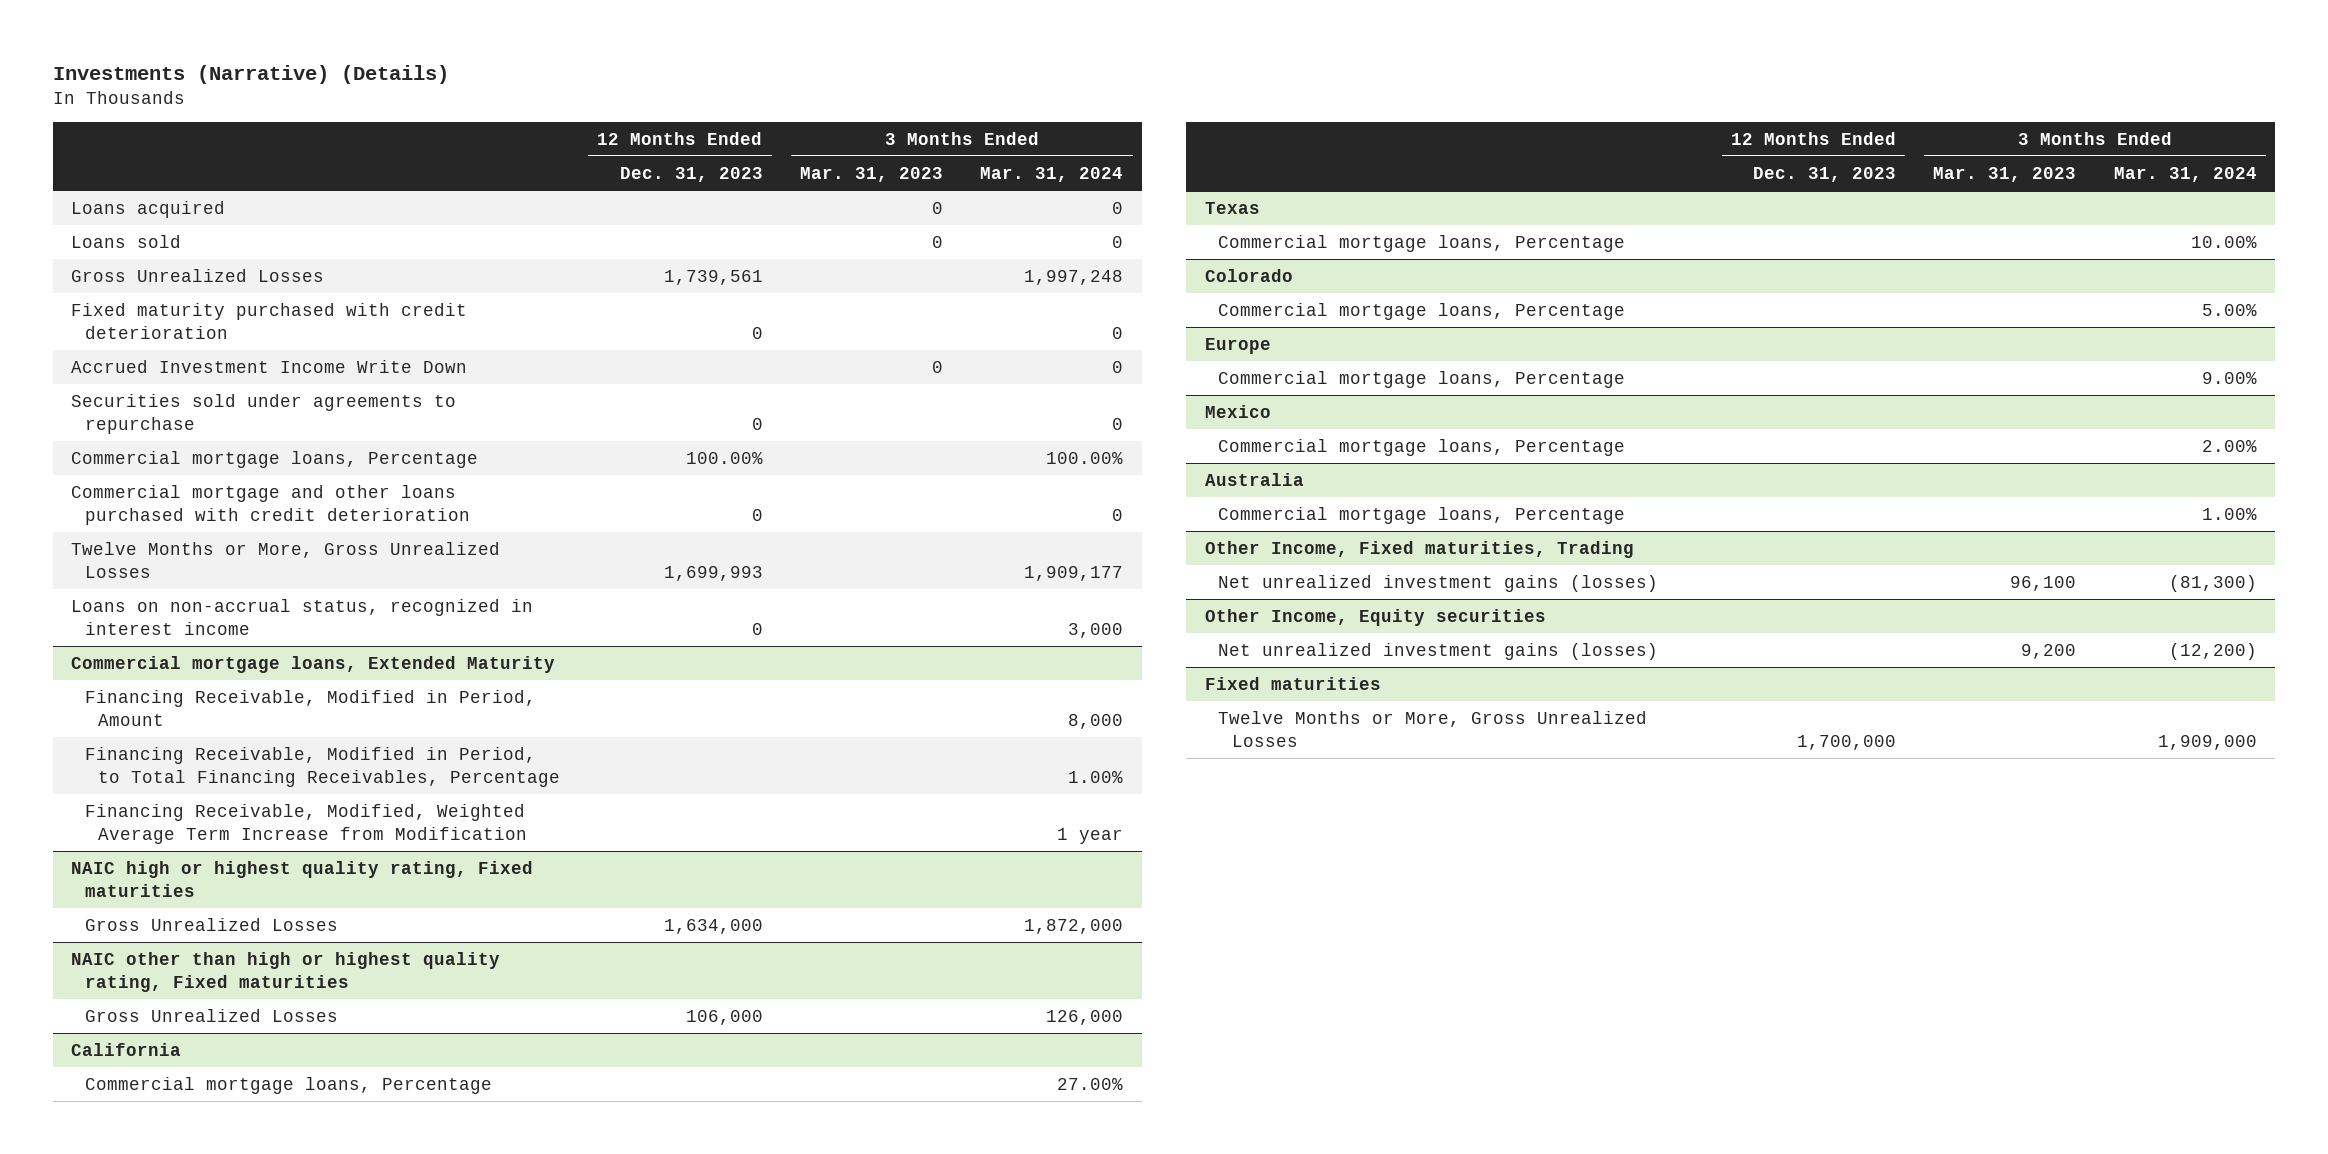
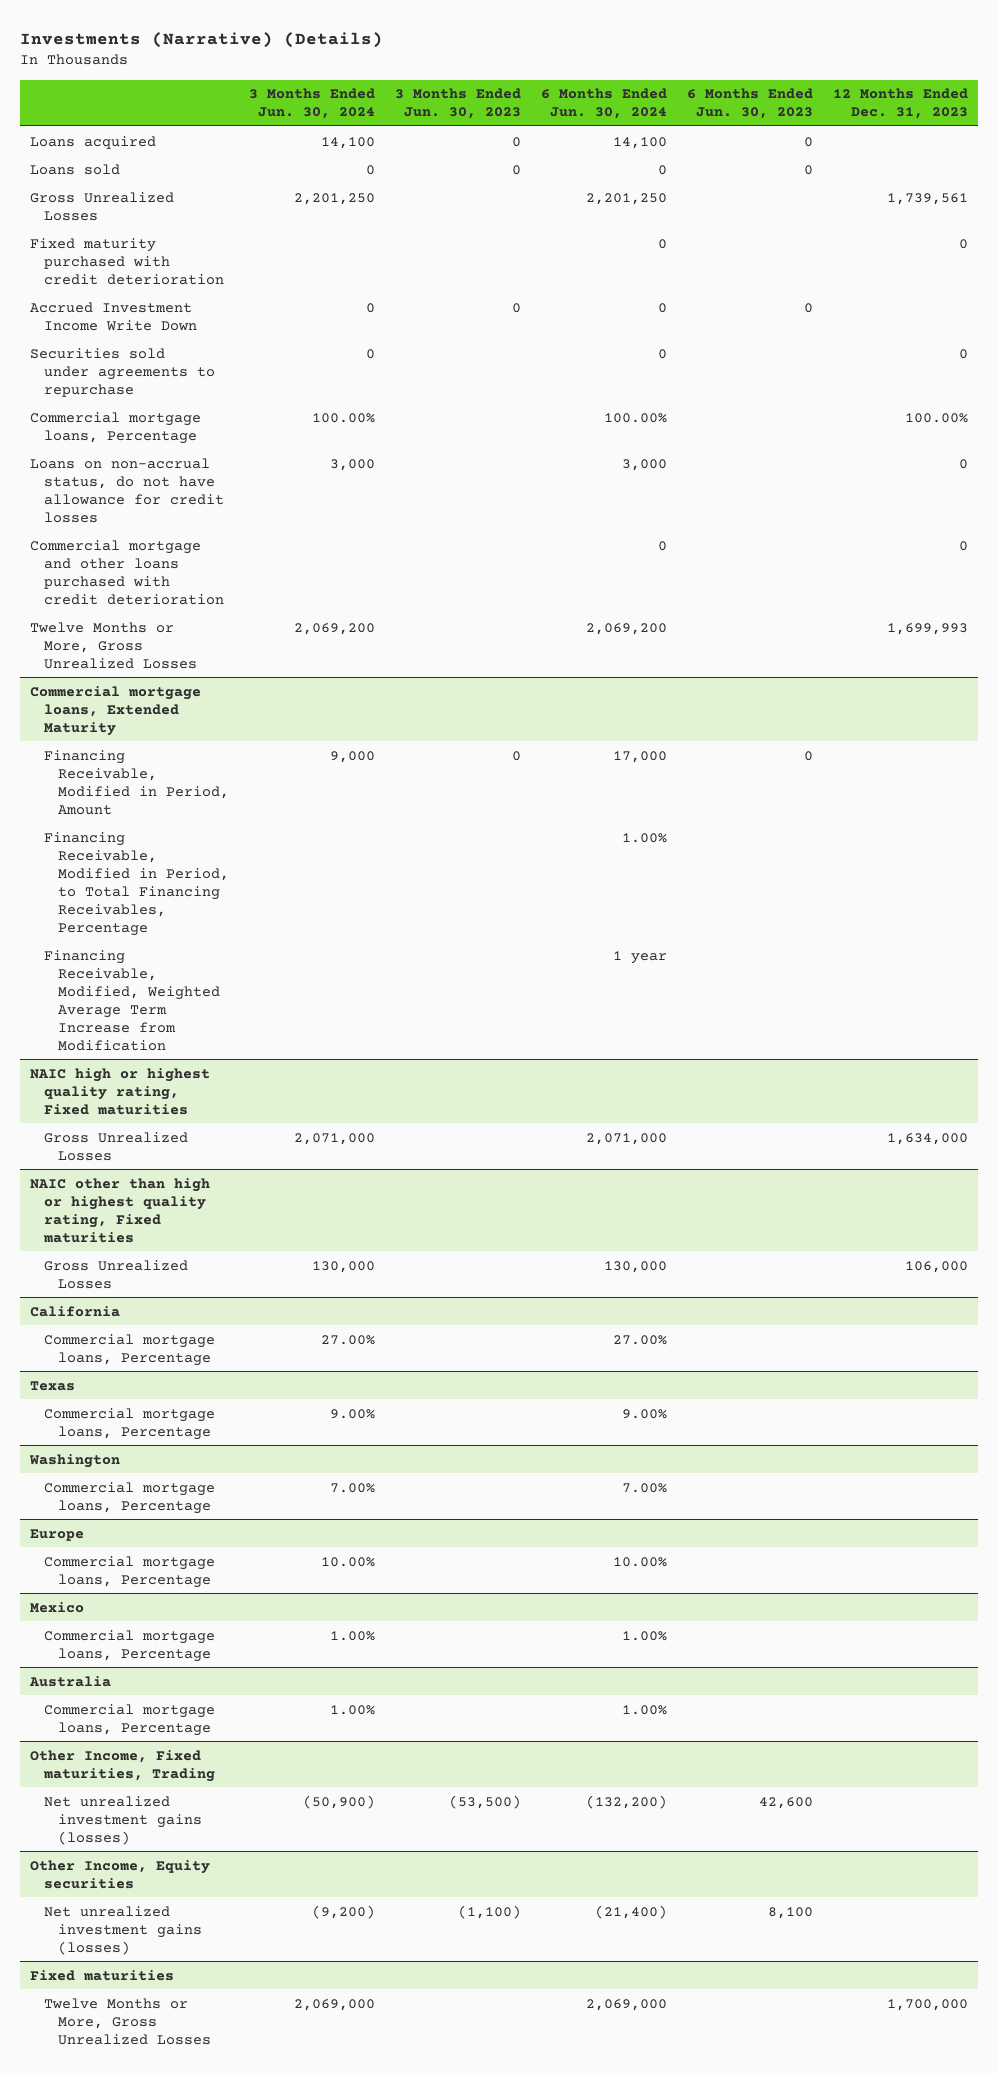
- | 12 Months Ended Dec. 31, 2023 | 3 Months Ended Mar. 31, 2023 | 3 Months Ended Mar. 31, 2024
+ | 3 Months Ended Jun. 30, 2024 | 3 Months Ended Jun. 30, 2023 | 6 Months Ended Jun. 30, 2024 | 6 Months Ended Jun. 30, 2023 | 12 Months Ended Dec. 31, 2023
+ Loans on non-accrual status, do not have allowance for credit losses | 3,000 | | 3,000 | | 0
- Loans on non-accrual status, recognized in interest income | 0 | | 3,000
- Colorado
- Commercial mortgage loans, Percentage | | | 5.00%
+ Washington
+ Commercial mortgage loans, Percentage | 7.00% | | 7.00% | |

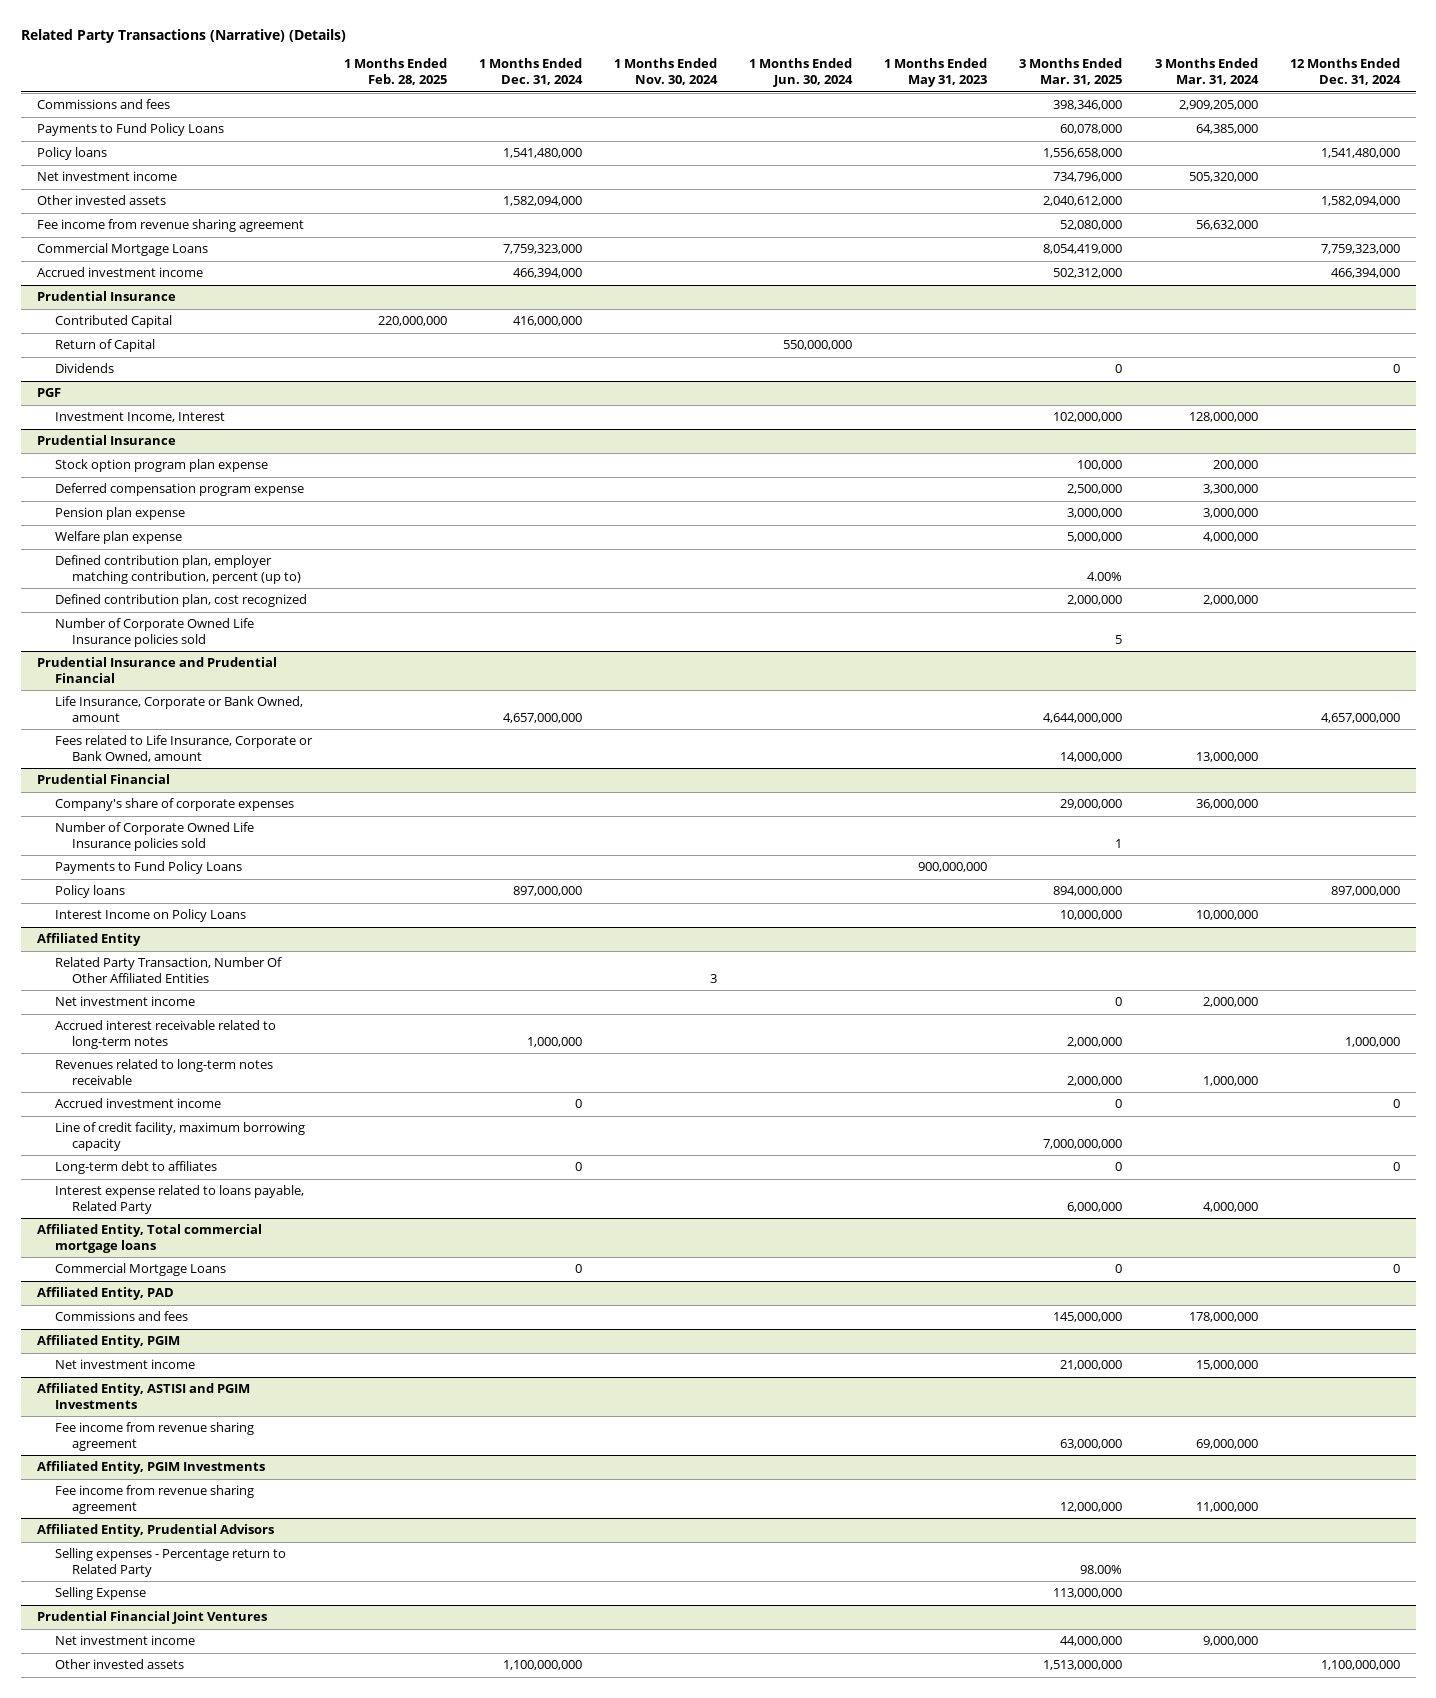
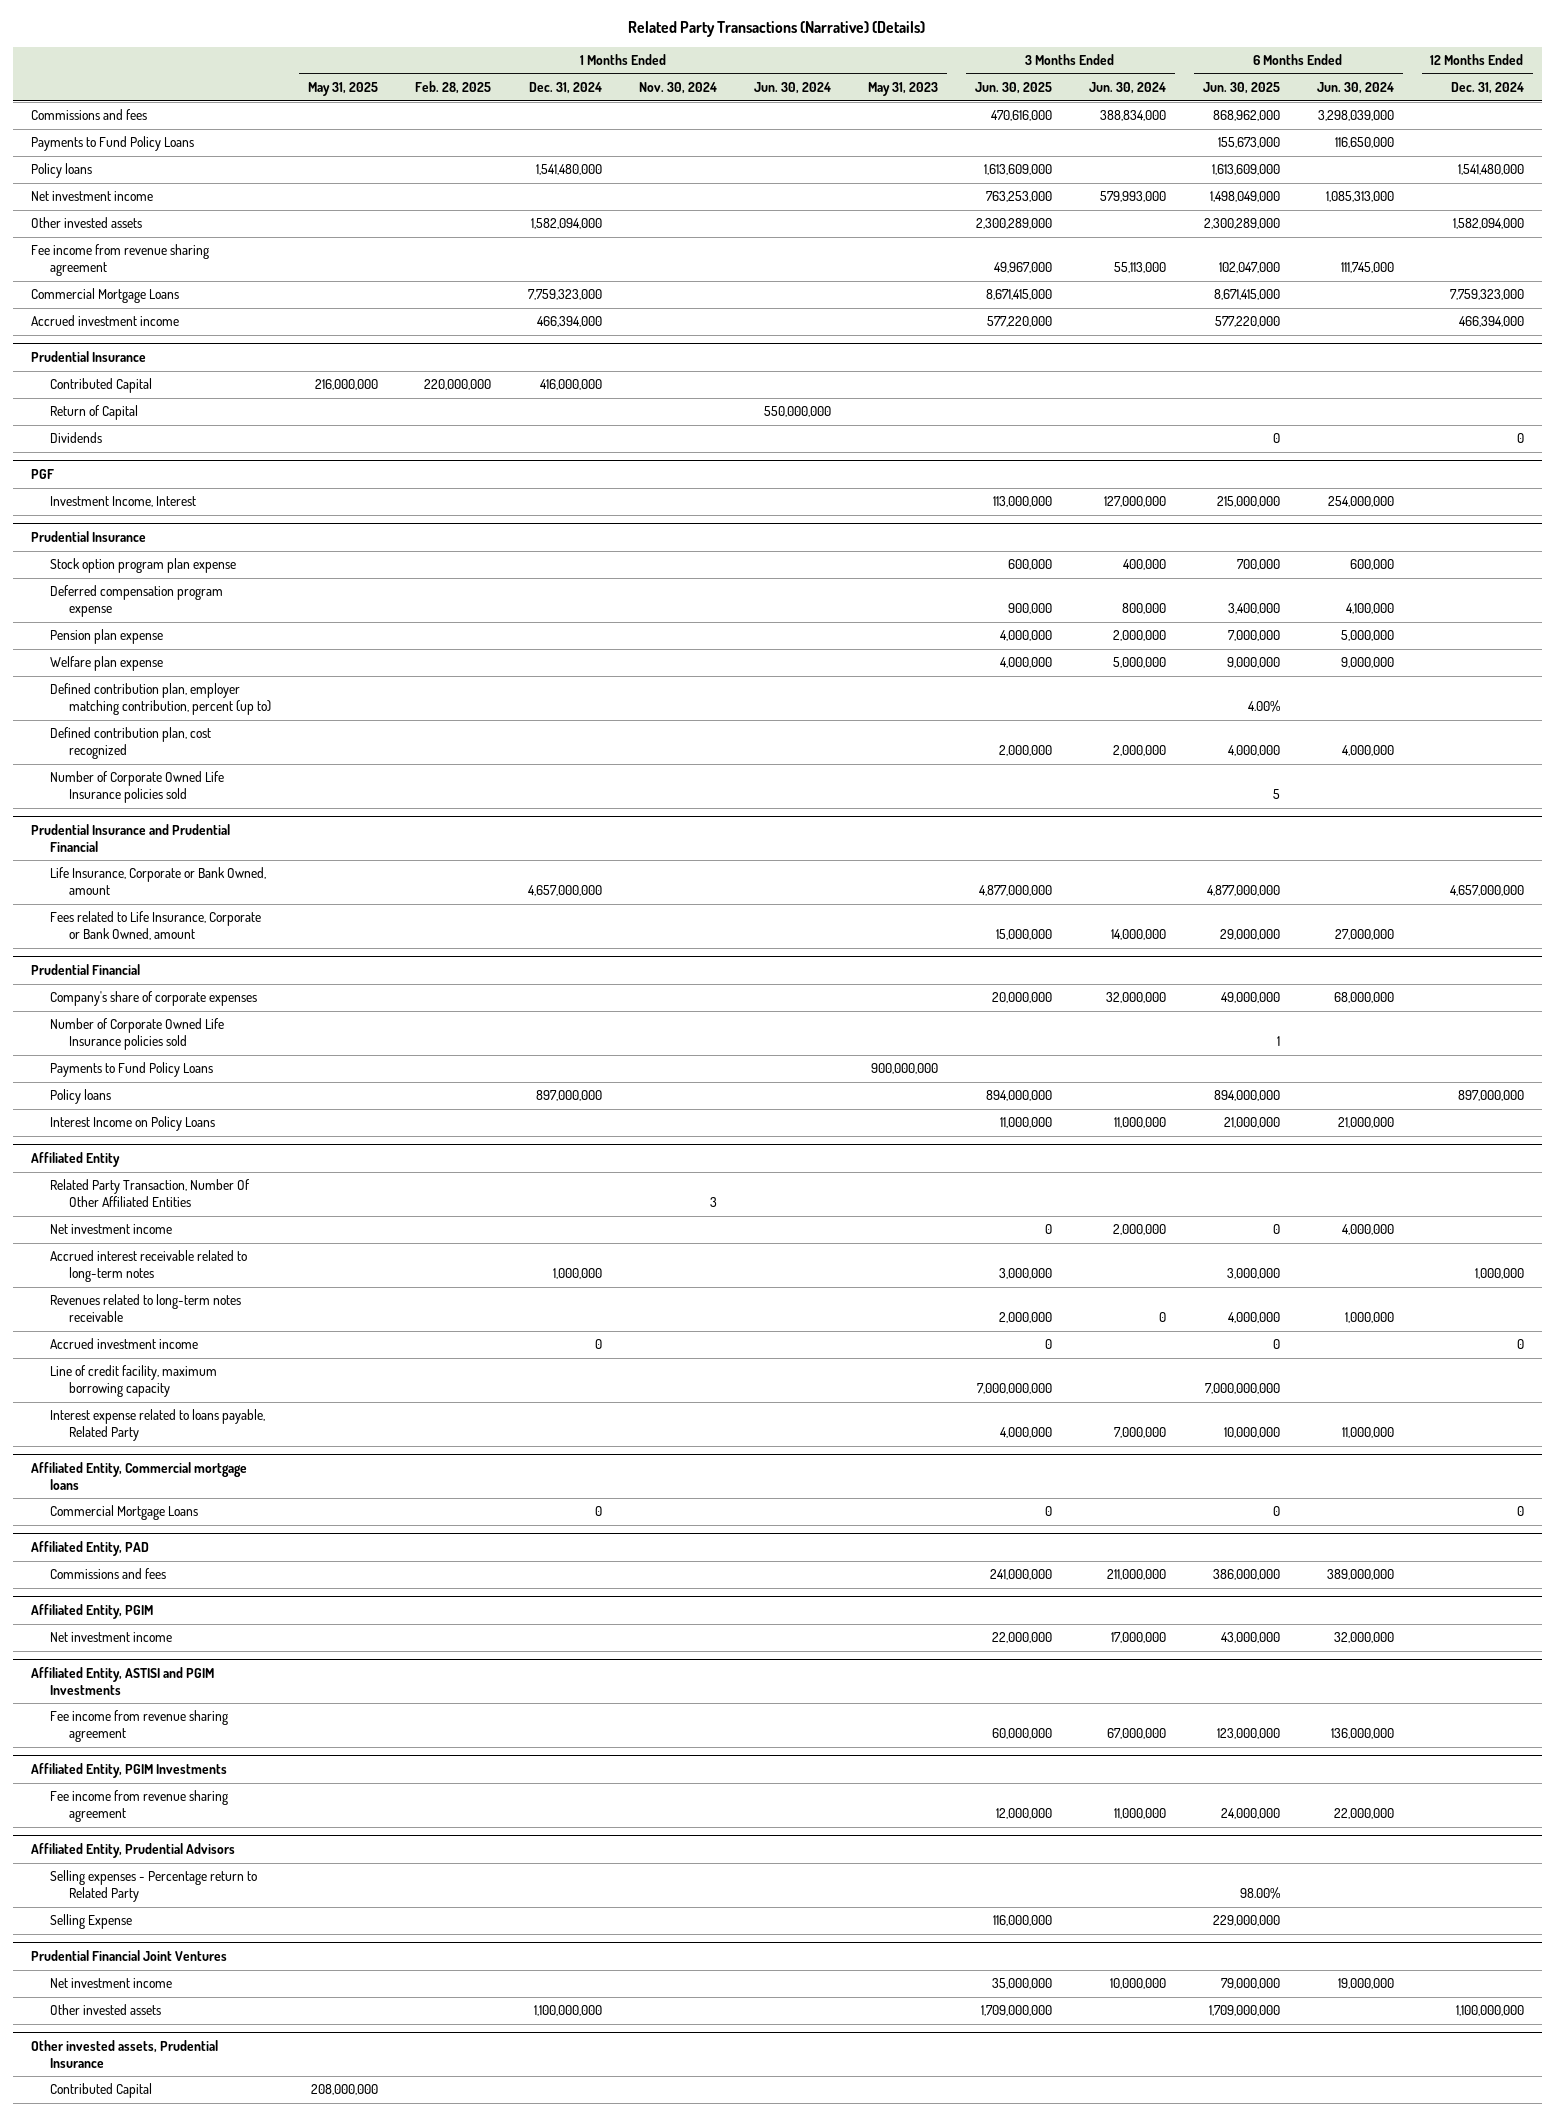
- | 1 Months Ended Feb. 28, 2025 | 1 Months Ended Dec. 31, 2024 | 1 Months Ended Nov. 30, 2024 | 1 Months Ended Jun. 30, 2024 | 1 Months Ended May 31, 2023 | 3 Months Ended Mar. 31, 2025 | 3 Months Ended Mar. 31, 2024 | 12 Months Ended Dec. 31, 2024
+ | 1 Months Ended May 31, 2025 | 1 Months Ended Feb. 28, 2025 | 1 Months Ended Dec. 31, 2024 | 1 Months Ended Nov. 30, 2024 | 1 Months Ended Jun. 30, 2024 | 1 Months Ended May 31, 2023 | 3 Months Ended Jun. 30, 2025 | 3 Months Ended Jun. 30, 2024 | 6 Months Ended Jun. 30, 2025 | 6 Months Ended Jun. 30, 2024 | 12 Months Ended Dec. 31, 2024
@ Affiliated Entity
- Long-term debt to affiliates | | 0 | | | | 0 | | 0
- Affiliated Entity, Total commercial mortgage loans
+ Affiliated Entity, Commercial mortgage loans
+ Other invested assets, Prudential Insurance
+ Contributed Capital | 208,000,000 | | | | | | | | | |

